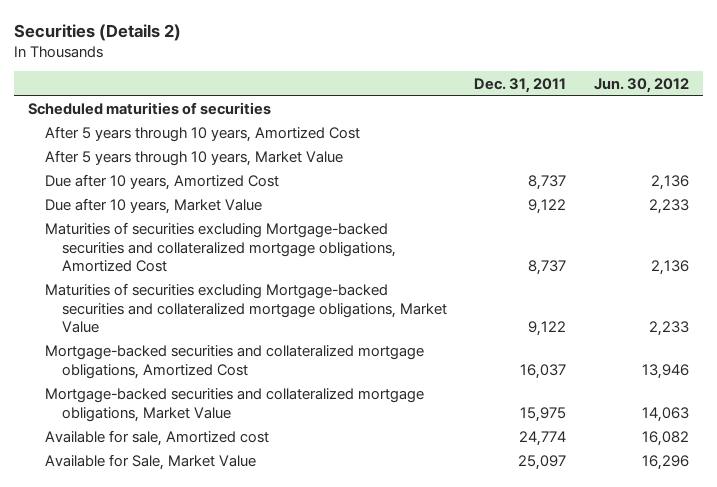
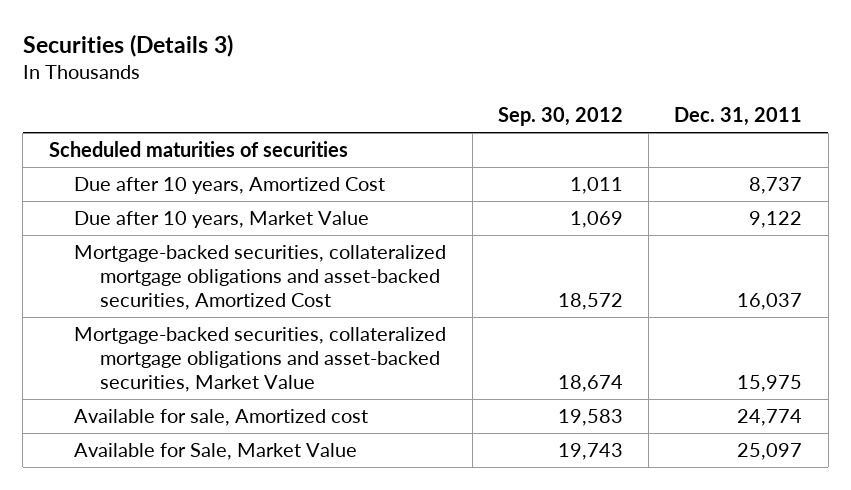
- Securities (Details 2)
+ Securities (Details 3)
- | Dec. 31, 2011 | Jun. 30, 2012
+ | Sep. 30, 2012 | Dec. 31, 2011
- After 5 years through 10 years, Amortized Cost
- After 5 years through 10 years, Market Value
- Maturities of securities excluding Mortgage-backed securities and collateralized mortgage obligations, Amortized Cost | 8,737 | 2,136
- Maturities of securities excluding Mortgage-backed securities and collateralized mortgage obligations, Market Value | 9,122 | 2,233
- Mortgage-backed securities and collateralized mortgage obligations, Amortized Cost | 16,037 | 13,946
- Mortgage-backed securities and collateralized mortgage obligations, Market Value | 15,975 | 14,063
+ Mortgage-backed securities, collateralized mortgage obligations and asset-backed securities, Amortized Cost | 18,572 | 16,037
+ Mortgage-backed securities, collateralized mortgage obligations and asset-backed securities, Market Value | 18,674 | 15,975

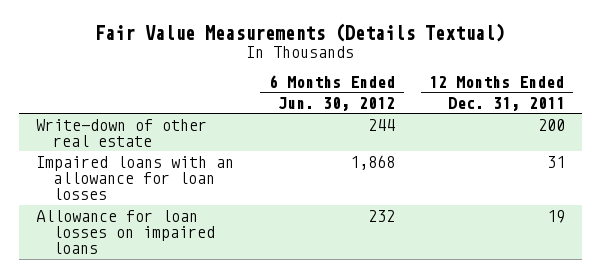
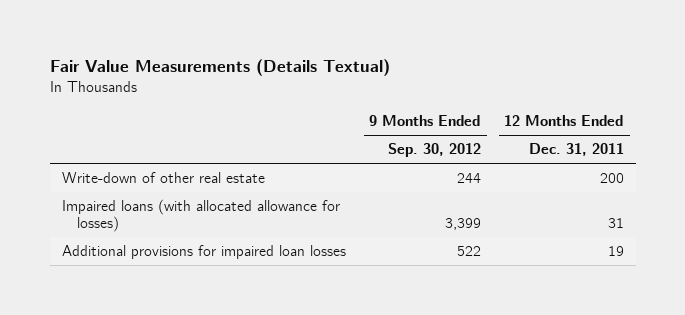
- | 6 Months Ended Jun. 30, 2012 | 12 Months Ended Dec. 31, 2011
+ | 9 Months Ended Sep. 30, 2012 | 12 Months Ended Dec. 31, 2011
- Impaired loans with an allowance for loan losses | 1,868 | 31
- Allowance for loan losses on impaired loans | 232 | 19
+ Impaired loans (with allocated allowance for losses) | 3,399 | 31
+ Additional provisions for impaired loan losses | 522 | 19

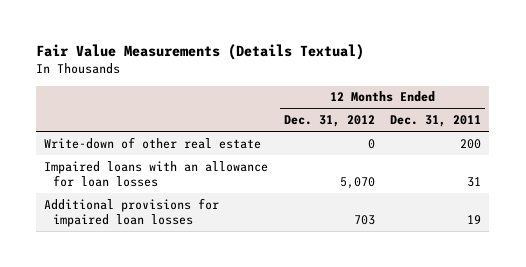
- | 9 Months Ended Sep. 30, 2012 | 12 Months Ended Dec. 31, 2011
+ | 12 Months Ended Dec. 31, 2012 | 12 Months Ended Dec. 31, 2011
- Impaired loans (with allocated allowance for losses) | 3,399 | 31
+ Impaired loans with an allowance for loan losses | 5,070 | 31

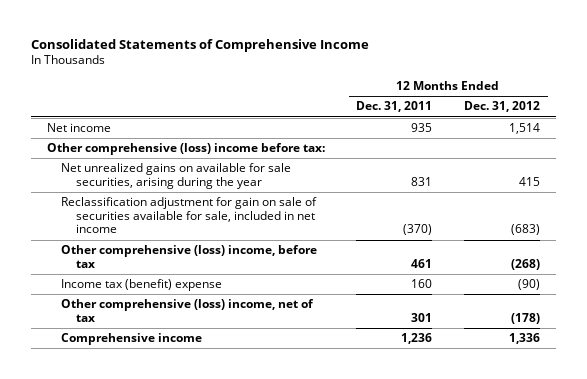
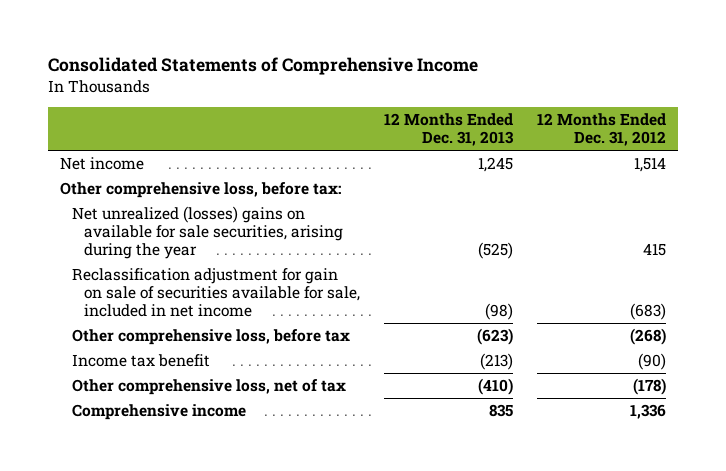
- | 12 Months Ended Dec. 31, 2011 | 12 Months Ended Dec. 31, 2012
+ | 12 Months Ended Dec. 31, 2013 | 12 Months Ended Dec. 31, 2012
- Other comprehensive (loss) income before tax:
- Net unrealized gains on available for sale securities, arising during the year | 831 | 415
+ Other comprehensive loss, before tax:
+ Net unrealized (losses) gains on available for sale securities, arising during the year | (525) | 415
- Other comprehensive (loss) income, before tax | 461 | (268)
- Income tax (benefit) expense | 160 | (90)
- Other comprehensive (loss) income, net of tax | 301 | (178)
+ Other comprehensive loss, before tax | (623) | (268)
+ Income tax benefit | (213) | (90)
+ Other comprehensive loss, net of tax | (410) | (178)

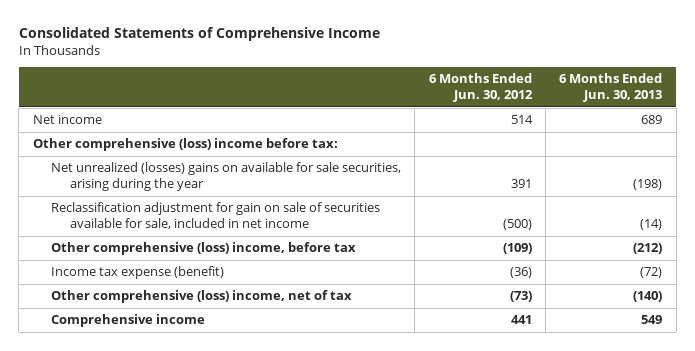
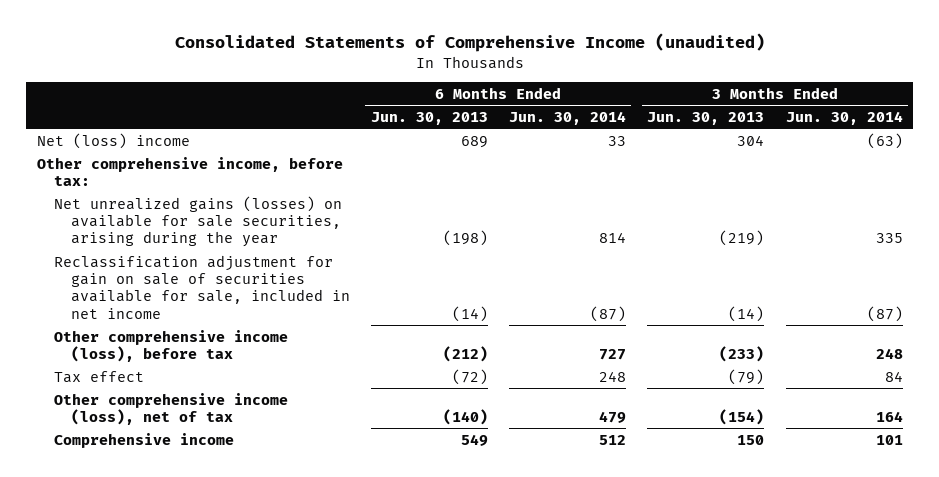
- Consolidated Statements of Comprehensive Income
+ Consolidated Statements of Comprehensive Income (unaudited)
- | 6 Months Ended Jun. 30, 2012 | 6 Months Ended Jun. 30, 2013
+ | 6 Months Ended Jun. 30, 2013 | 6 Months Ended Jun. 30, 2014 | 3 Months Ended Jun. 30, 2013 | 3 Months Ended Jun. 30, 2014
- Net income | 514 | 689
- Other comprehensive (loss) income before tax:
- Net unrealized (losses) gains on available for sale securities, arising during the year | 391 | (198)
+ Net (loss) income | 689 | 33 | 304 | (63)
+ Other comprehensive income, before tax:
+ Net unrealized gains (losses) on available for sale securities, arising during the year | (198) | 814 | (219) | 335
- Other comprehensive (loss) income, before tax | (109) | (212)
- Income tax expense (benefit) | (36) | (72)
- Other comprehensive (loss) income, net of tax | (73) | (140)
+ Other comprehensive income (loss), before tax | (212) | 727 | (233) | 248
+ Tax effect | (72) | 248 | (79) | 84
+ Other comprehensive income (loss), net of tax | (140) | 479 | (154) | 164

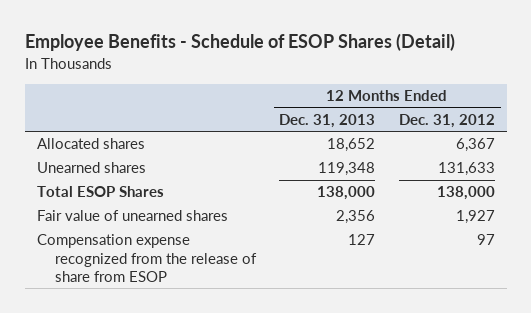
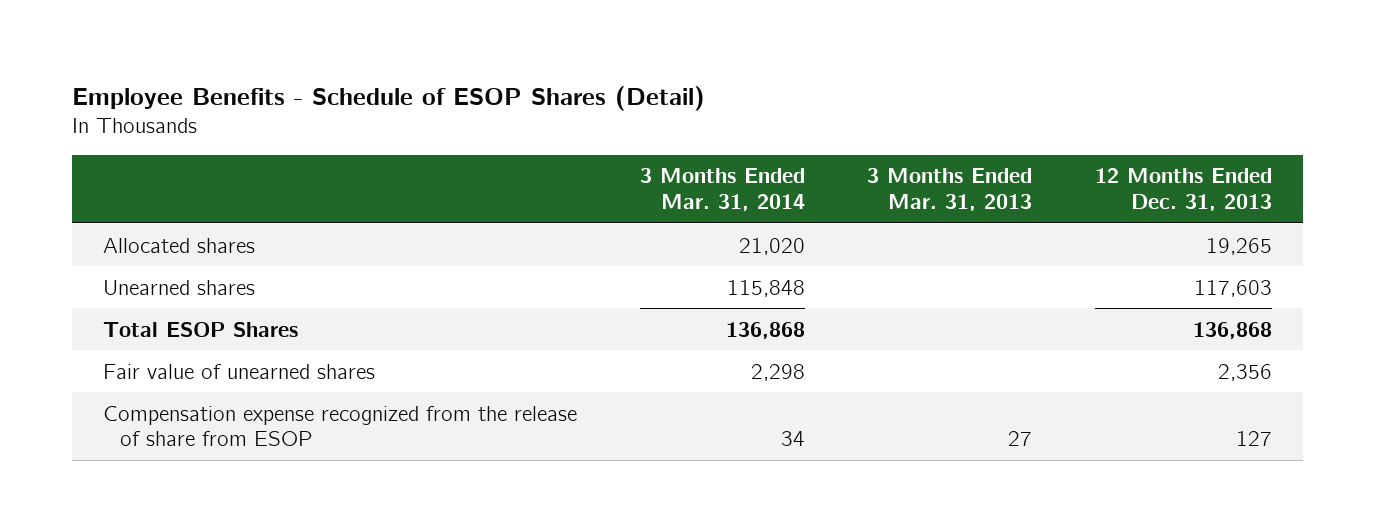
- | 12 Months Ended Dec. 31, 2013 | 12 Months Ended Dec. 31, 2012
+ | 3 Months Ended Mar. 31, 2014 | 3 Months Ended Mar. 31, 2013 | 12 Months Ended Dec. 31, 2013
- Allocated shares | 18,652 | 6,367
- Unearned shares | 119,348 | 131,633
- Total ESOP Shares | 138,000 | 138,000
+ Allocated shares | 21,020 | | 19,265
+ Unearned shares | 115,848 | | 117,603
+ Total ESOP Shares | 136,868 | | 136,868

